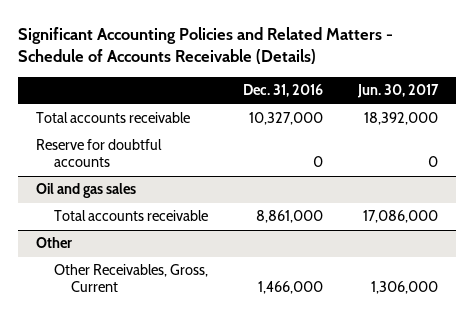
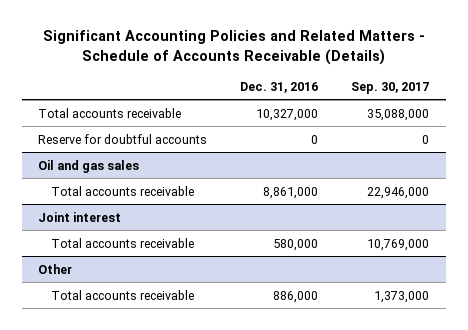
- | Dec. 31, 2016 | Jun. 30, 2017
+ | Dec. 31, 2016 | Sep. 30, 2017
+ Joint interest
+ Total accounts receivable | 580,000 | 10,769,000
@ Other
- Other Receivables, Gross, Current | 1,466,000 | 1,306,000
+ Total accounts receivable | 886,000 | 1,373,000

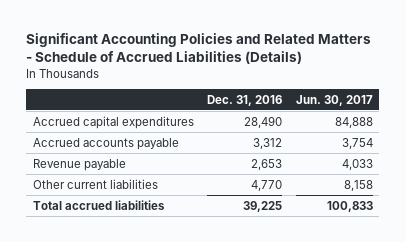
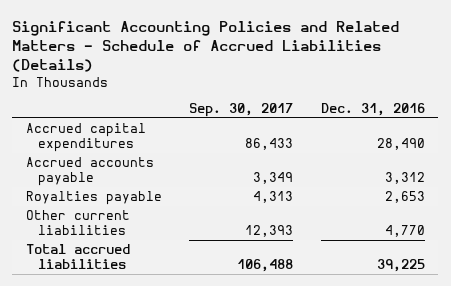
- | Dec. 31, 2016 | Jun. 30, 2017
+ | Sep. 30, 2017 | Dec. 31, 2016
- Revenue payable | 2,653 | 4,033
+ Royalties payable | 4,313 | 2,653

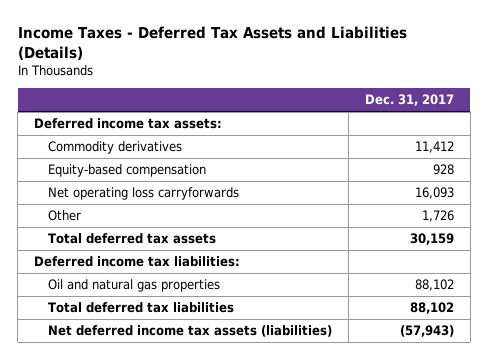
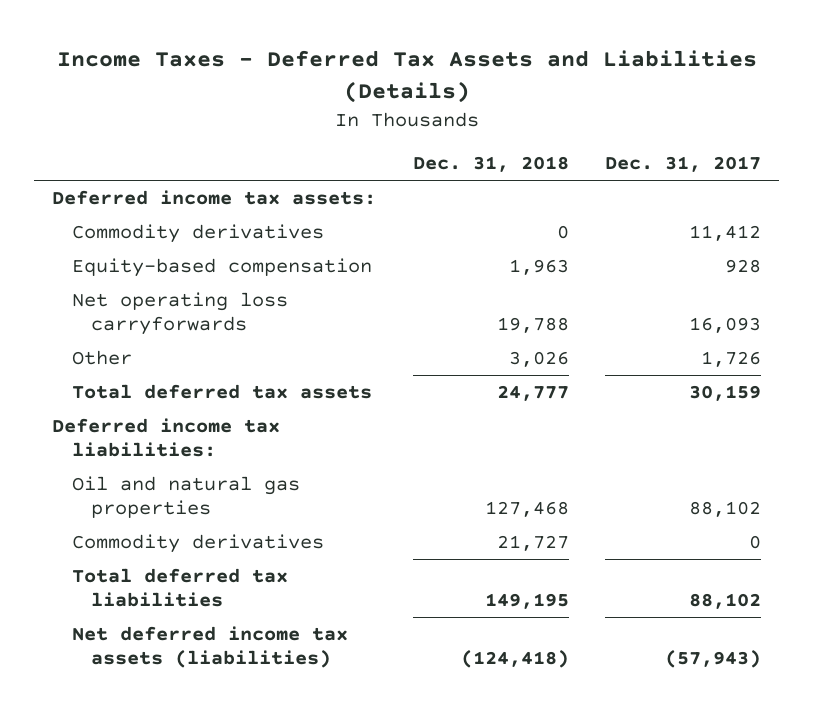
- | Dec. 31, 2017
+ | Dec. 31, 2018 | Dec. 31, 2017
+ Commodity derivatives | 21,727 | 0

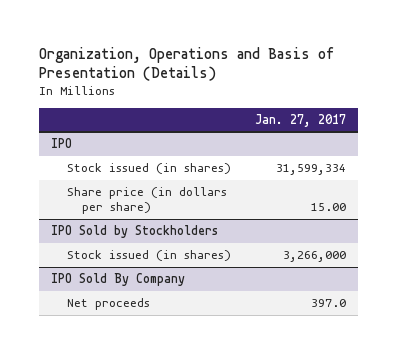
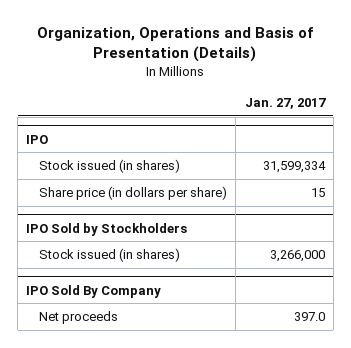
@ IPO
- Share price (in dollars per share) | 15.00
+ Share price (in dollars per share) | 15

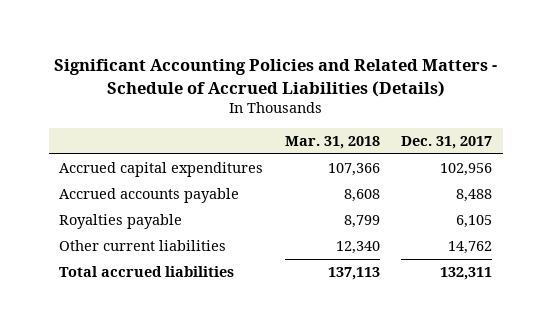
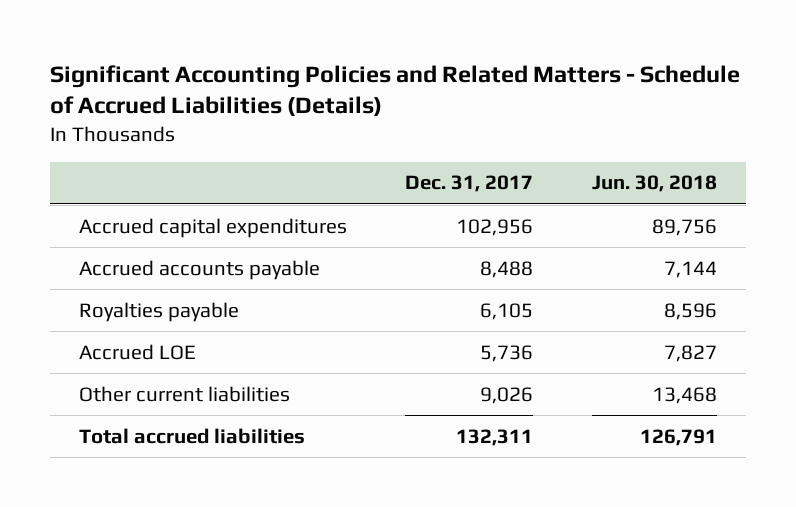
- | Mar. 31, 2018 | Dec. 31, 2017
+ | Dec. 31, 2017 | Jun. 30, 2018
- Other current liabilities | 12,340 | 14,762
+ Accrued LOE | 5,736 | 7,827
+ Other current liabilities | 9,026 | 13,468

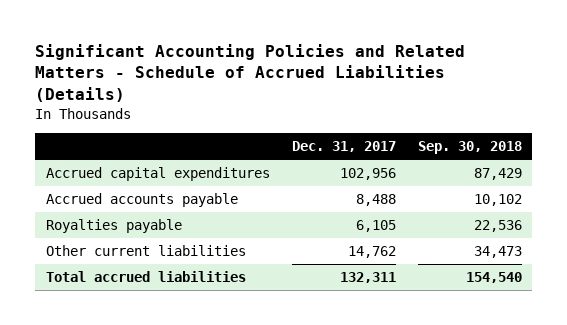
- | Dec. 31, 2017 | Jun. 30, 2018
+ | Dec. 31, 2017 | Sep. 30, 2018
- Accrued LOE | 5,736 | 7,827
- Other current liabilities | 9,026 | 13,468
+ Other current liabilities | 14,762 | 34,473

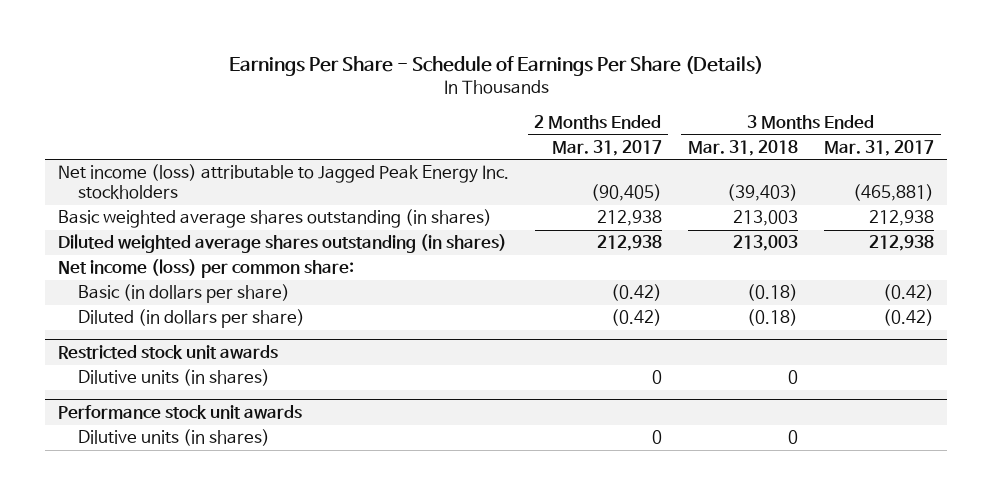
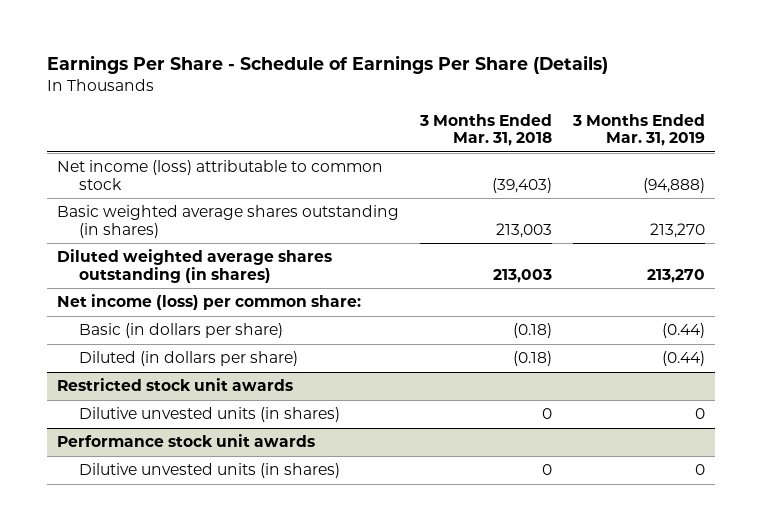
- | 2 Months Ended Mar. 31, 2017 | 3 Months Ended Mar. 31, 2018 | 3 Months Ended Mar. 31, 2017
+ | 3 Months Ended Mar. 31, 2018 | 3 Months Ended Mar. 31, 2019
- Net income (loss) attributable to Jagged Peak Energy Inc. stockholders | (90,405) | (39,403) | (465,881)
+ Net income (loss) attributable to common stock | (39,403) | (94,888)
@ Restricted stock unit awards
- Dilutive units (in shares) | 0 | 0 |
+ Dilutive unvested units (in shares) | 0 | 0
@ Performance stock unit awards
- Dilutive units (in shares) | 0 | 0 |
+ Dilutive unvested units (in shares) | 0 | 0

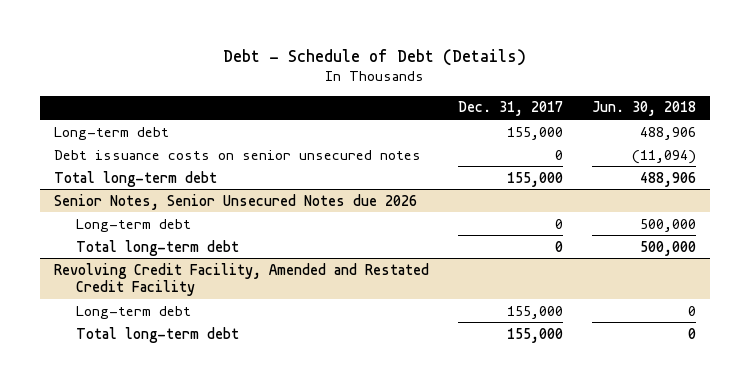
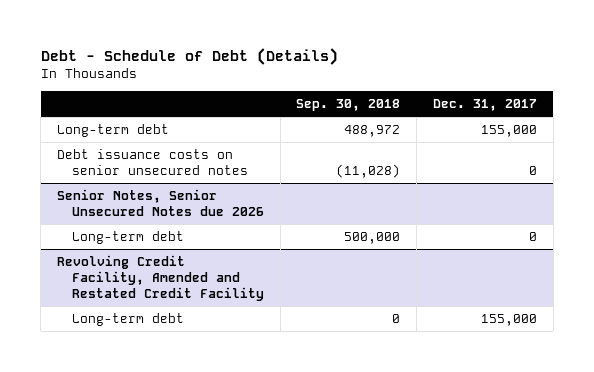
- | Dec. 31, 2017 | Jun. 30, 2018
+ | Sep. 30, 2018 | Dec. 31, 2017
- Total long-term debt | 155,000 | 488,906
@ Senior Notes, Senior Unsecured Notes due 2026
- Total long-term debt | 0 | 500,000
@ Revolving Credit Facility, Amended and Restated Credit Facility
- Total long-term debt | 155,000 | 0

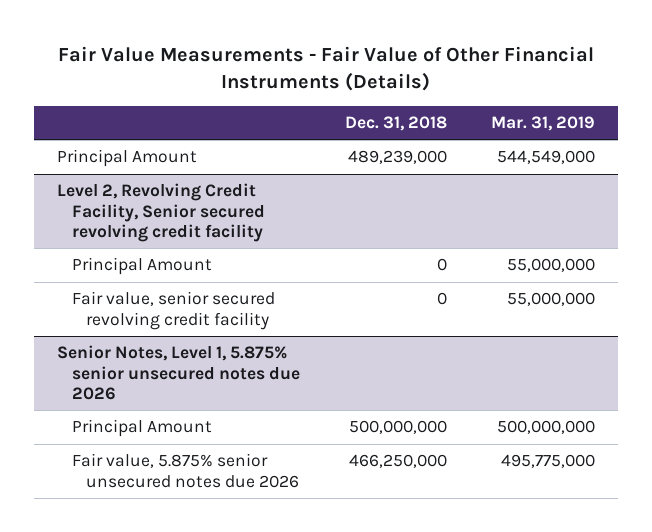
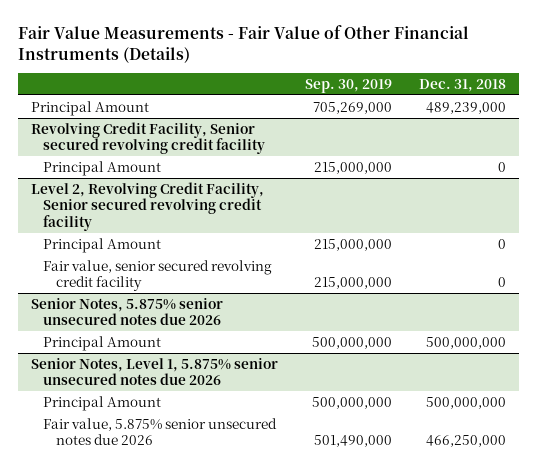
- | Dec. 31, 2018 | Mar. 31, 2019
+ | Sep. 30, 2019 | Dec. 31, 2018
+ Revolving Credit Facility, Senior secured revolving credit facility
+ Principal Amount | 215,000,000 | 0
+ Senior Notes, 5.875% senior unsecured notes due 2026
+ Principal Amount | 500,000,000 | 500,000,000

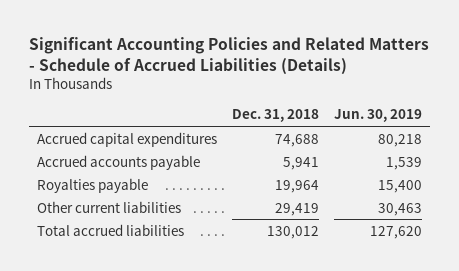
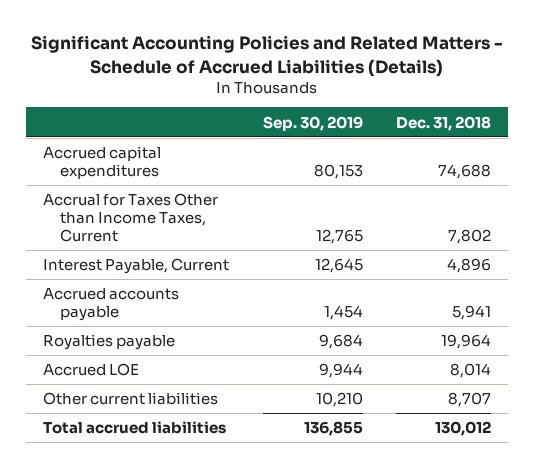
- | Dec. 31, 2018 | Jun. 30, 2019
+ | Sep. 30, 2019 | Dec. 31, 2018
+ Accrual for Taxes Other than Income Taxes, Current | 12,765 | 7,802
+ Interest Payable, Current | 12,645 | 4,896
- Other current liabilities | 29,419 | 30,463
+ Accrued LOE | 9,944 | 8,014
+ Other current liabilities | 10,210 | 8,707

